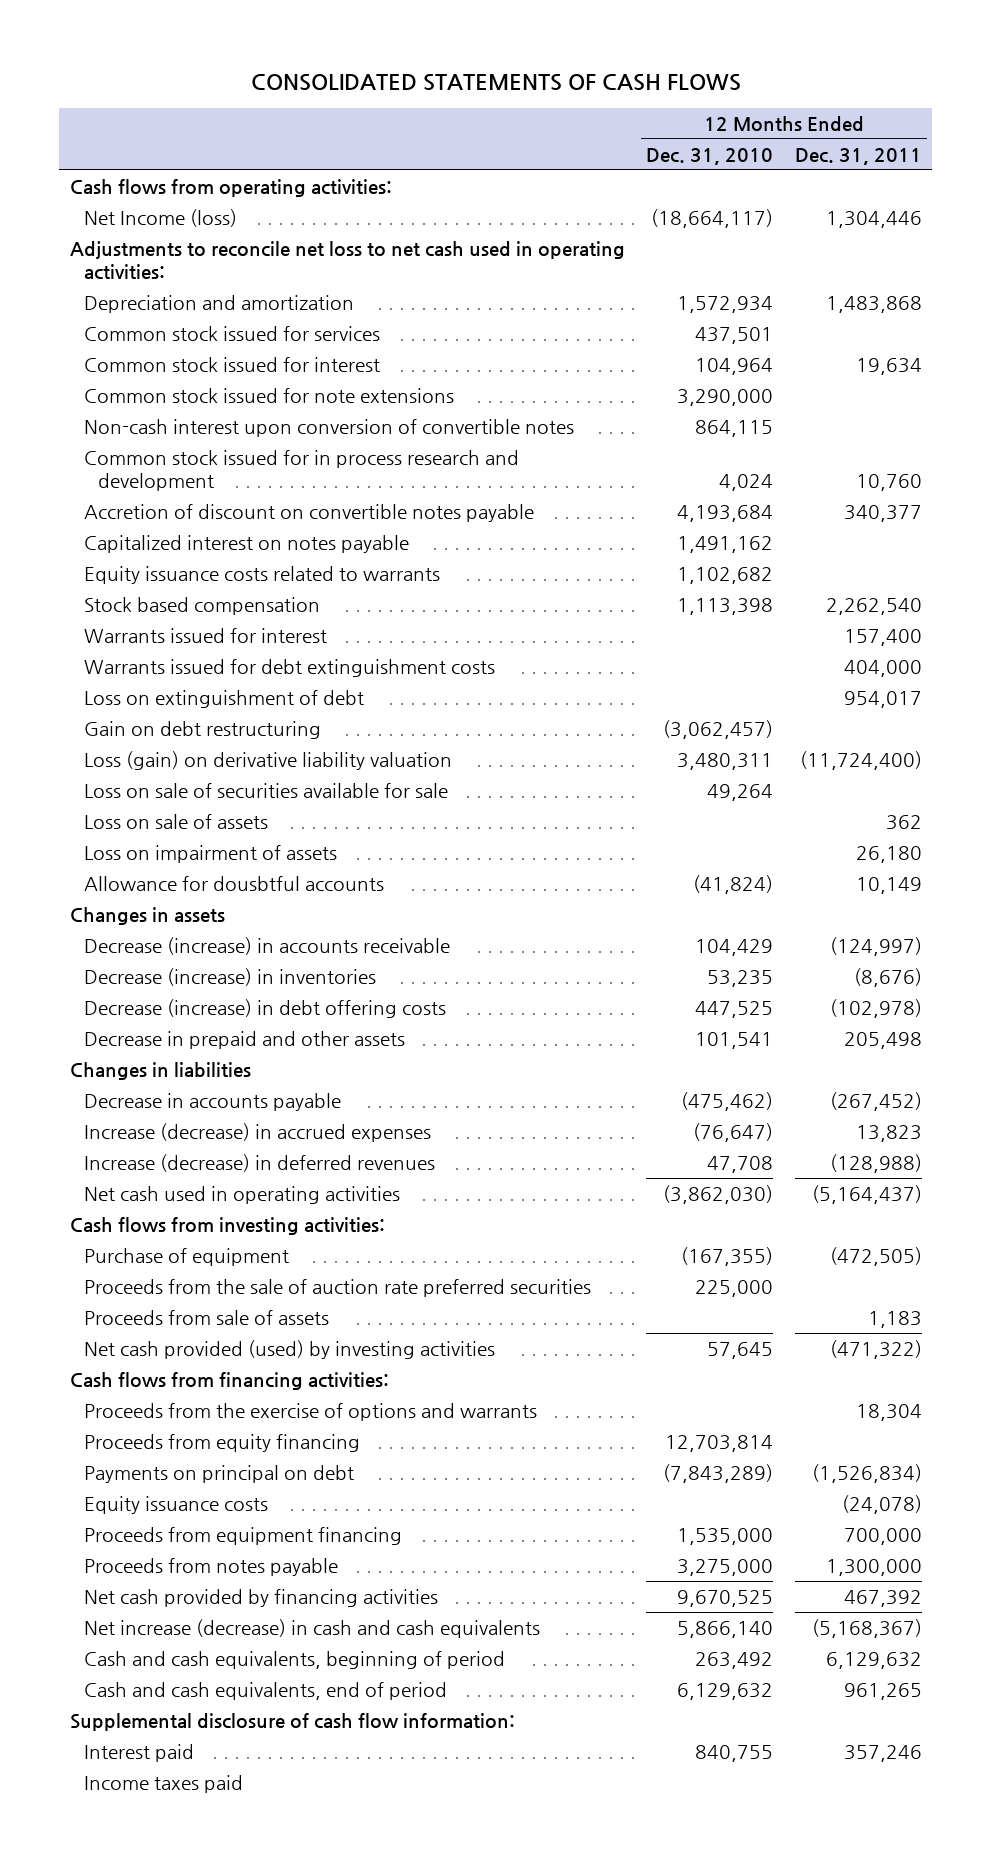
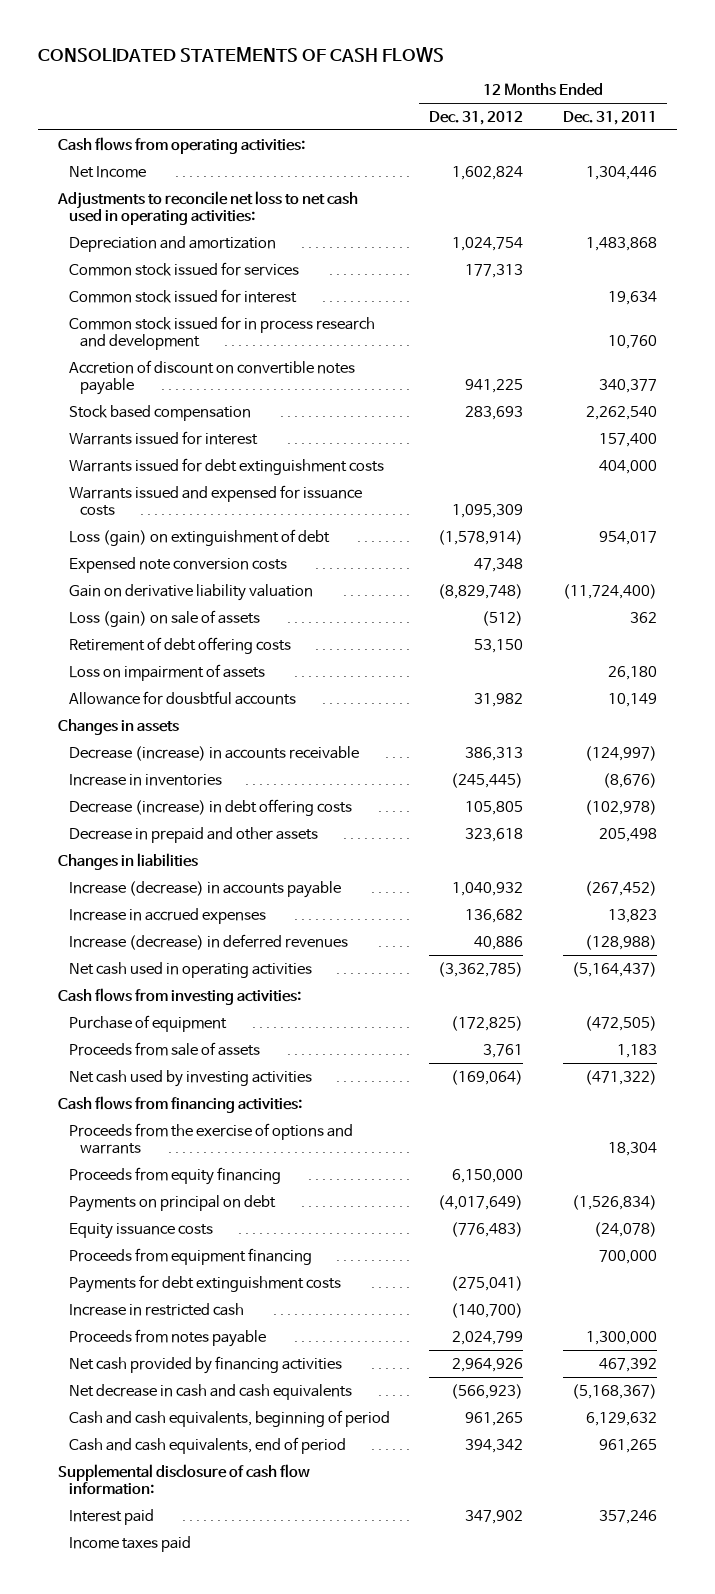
- | 12 Months Ended Dec. 31, 2010 | 12 Months Ended Dec. 31, 2011
+ | 12 Months Ended Dec. 31, 2012 | 12 Months Ended Dec. 31, 2011
- Net Income (loss) | (18,664,117) | 1,304,446
+ Net Income | 1,602,824 | 1,304,446
- Common stock issued for note extensions | 3,290,000 |
- Non-cash interest upon conversion of convertible notes | 864,115 |
- Capitalized interest on notes payable | 1,491,162 |
- Equity issuance costs related to warrants | 1,102,682 |
- Loss on extinguishment of debt | | 954,017
- Gain on debt restructuring | (3,062,457) |
- Loss (gain) on derivative liability valuation | 3,480,311 | (11,724,400)
- Loss on sale of securities available for sale | 49,264 |
- Loss on sale of assets | | 362
+ Warrants issued and expensed for issuance costs | 1,095,309 |
+ Loss (gain) on extinguishment of debt | (1,578,914) | 954,017
+ Expensed note conversion costs | 47,348 |
+ Gain on derivative liability valuation | (8,829,748) | (11,724,400)
+ Loss (gain) on sale of assets | (512) | 362
+ Retirement of debt offering costs | 53,150 |
- Decrease (increase) in inventories | 53,235 | (8,676)
+ Increase in inventories | (245,445) | (8,676)
- Decrease in accounts payable | (475,462) | (267,452)
- Increase (decrease) in accrued expenses | (76,647) | 13,823
+ Increase (decrease) in accounts payable | 1,040,932 | (267,452)
+ Increase in accrued expenses | 136,682 | 13,823
- Proceeds from the sale of auction rate preferred securities | 225,000 |
- Net cash provided (used) by investing activities | 57,645 | (471,322)
+ Net cash used by investing activities | (169,064) | (471,322)
+ Payments for debt extinguishment costs | (275,041) |
+ Increase in restricted cash | (140,700) |
- Net increase (decrease) in cash and cash equivalents | 5,866,140 | (5,168,367)
+ Net decrease in cash and cash equivalents | (566,923) | (5,168,367)

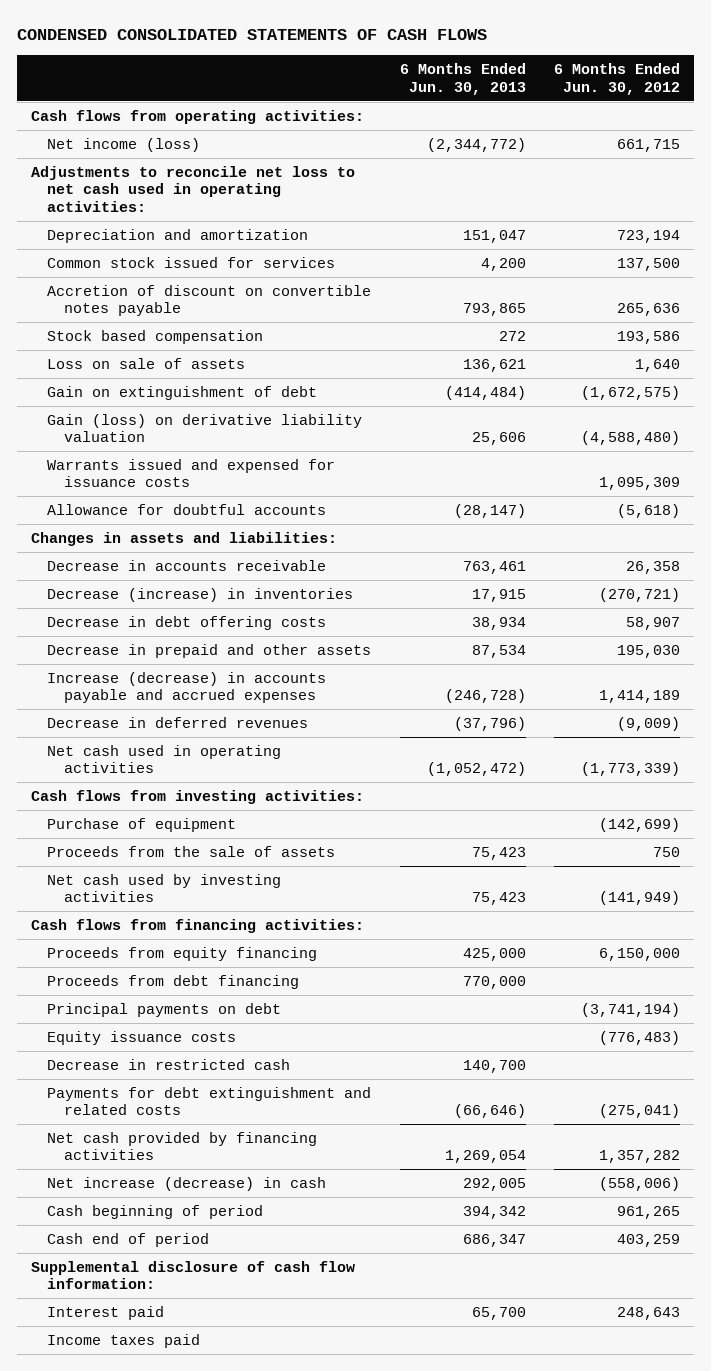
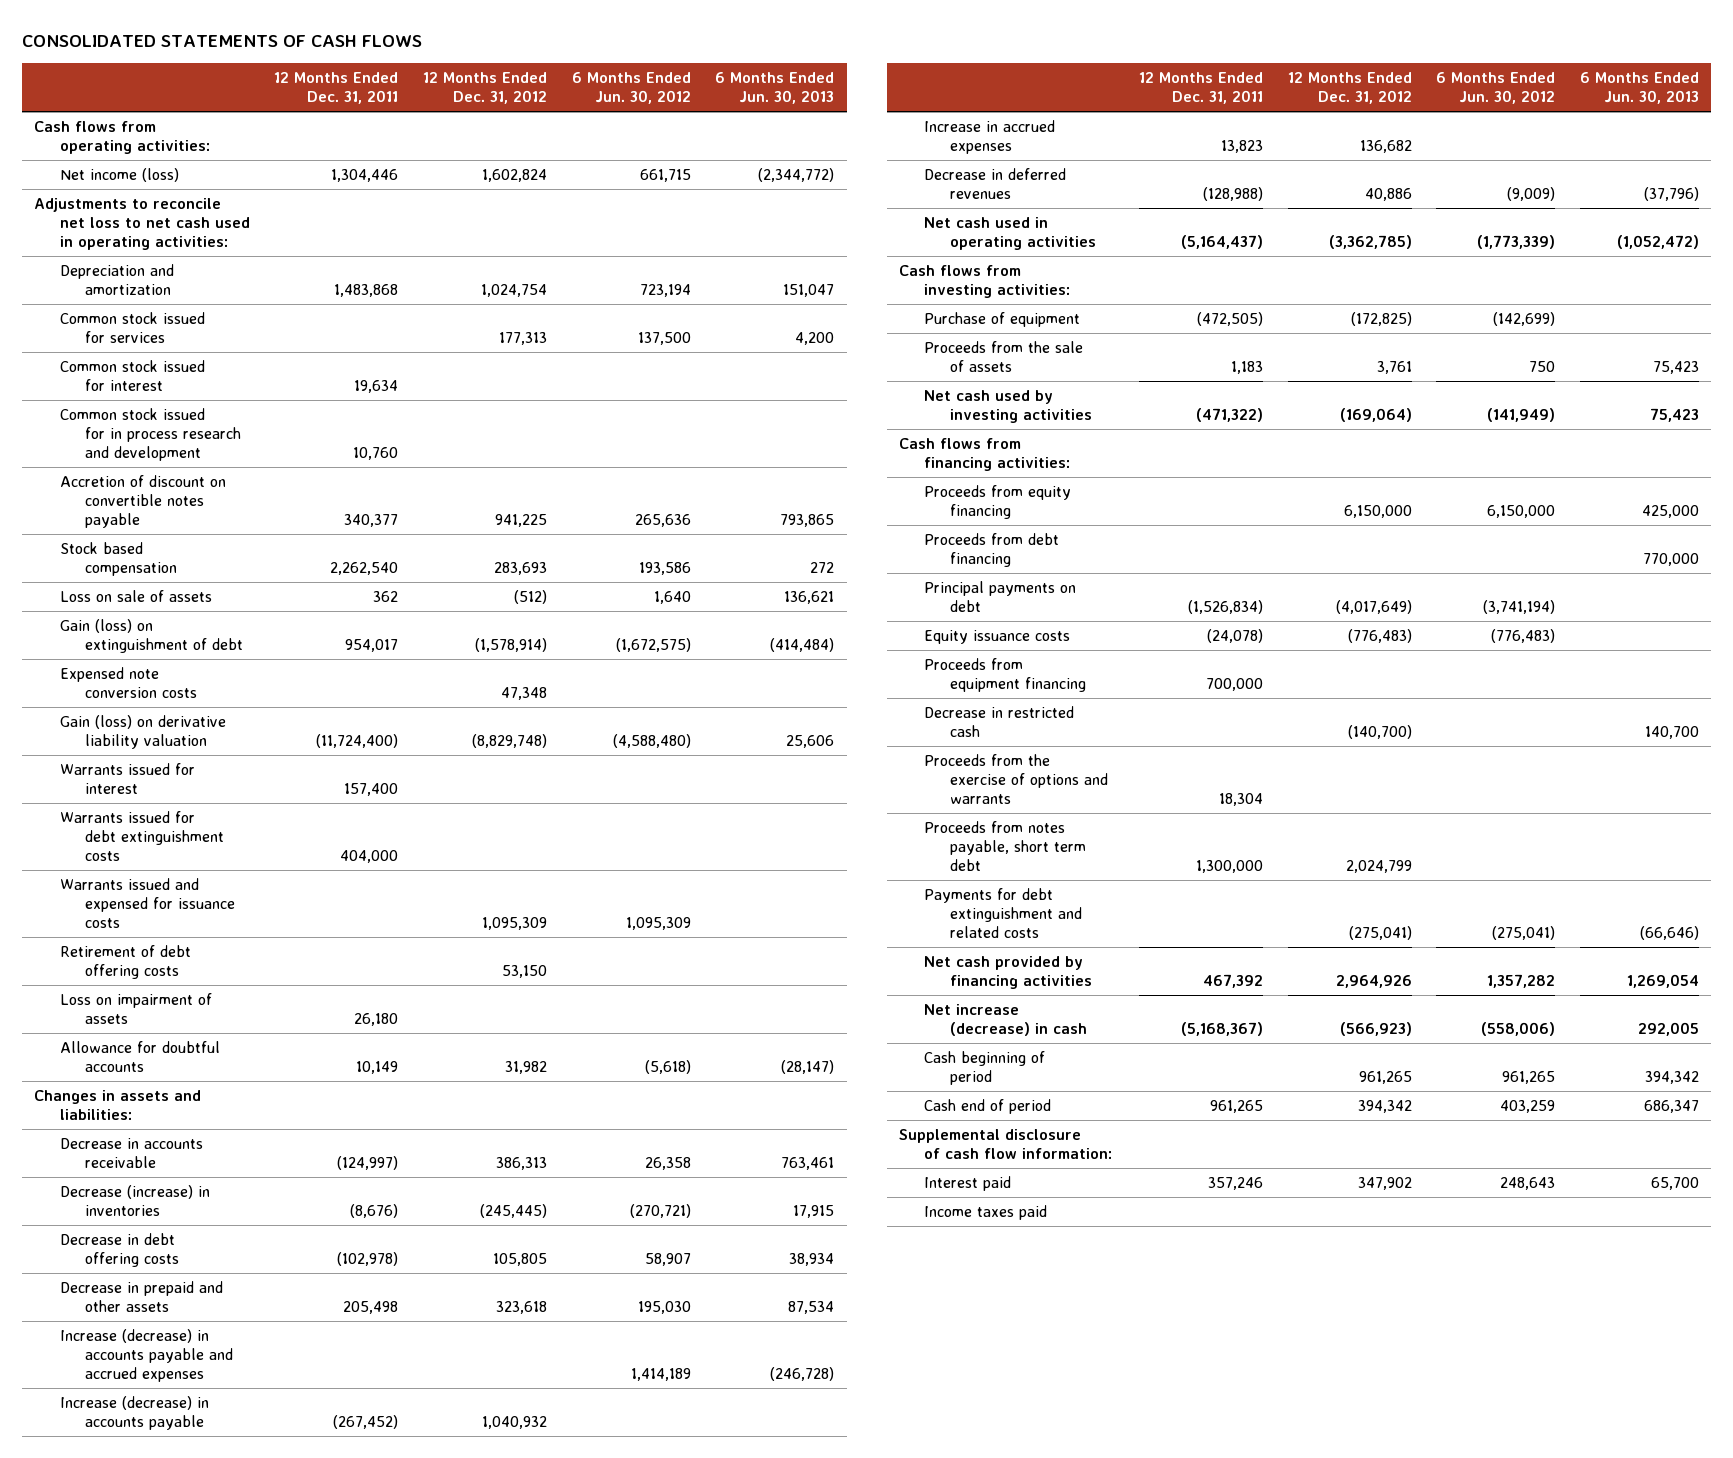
- CONDENSED CONSOLIDATED STATEMENTS OF CASH FLOWS
+ CONSOLIDATED STATEMENTS OF CASH FLOWS
- | 6 Months Ended Jun. 30, 2013 | 6 Months Ended Jun. 30, 2012
+ | 12 Months Ended Dec. 31, 2011 | 12 Months Ended Dec. 31, 2012 | 6 Months Ended Jun. 30, 2012 | 6 Months Ended Jun. 30, 2013
+ Common stock issued for interest | 19,634 | | |
+ Common stock issued for in process research and development | 10,760 | | |
- Gain on extinguishment of debt | (414,484) | (1,672,575)
+ Gain (loss) on extinguishment of debt | 954,017 | (1,578,914) | (1,672,575) | (414,484)
+ Expensed note conversion costs | | 47,348 | |
+ Warrants issued for interest | 157,400 | | |
+ Warrants issued for debt extinguishment costs | 404,000 | | |
+ Retirement of debt offering costs | | 53,150 | |
+ Loss on impairment of assets | 26,180 | | |
+ Increase (decrease) in accounts payable | (267,452) | 1,040,932 | |
+ Increase in accrued expenses | 13,823 | 136,682 | |
+ Proceeds from equipment financing | 700,000 | | |
+ Proceeds from the exercise of options and warrants | 18,304 | | |
+ Proceeds from notes payable, short term debt | 1,300,000 | 2,024,799 | |

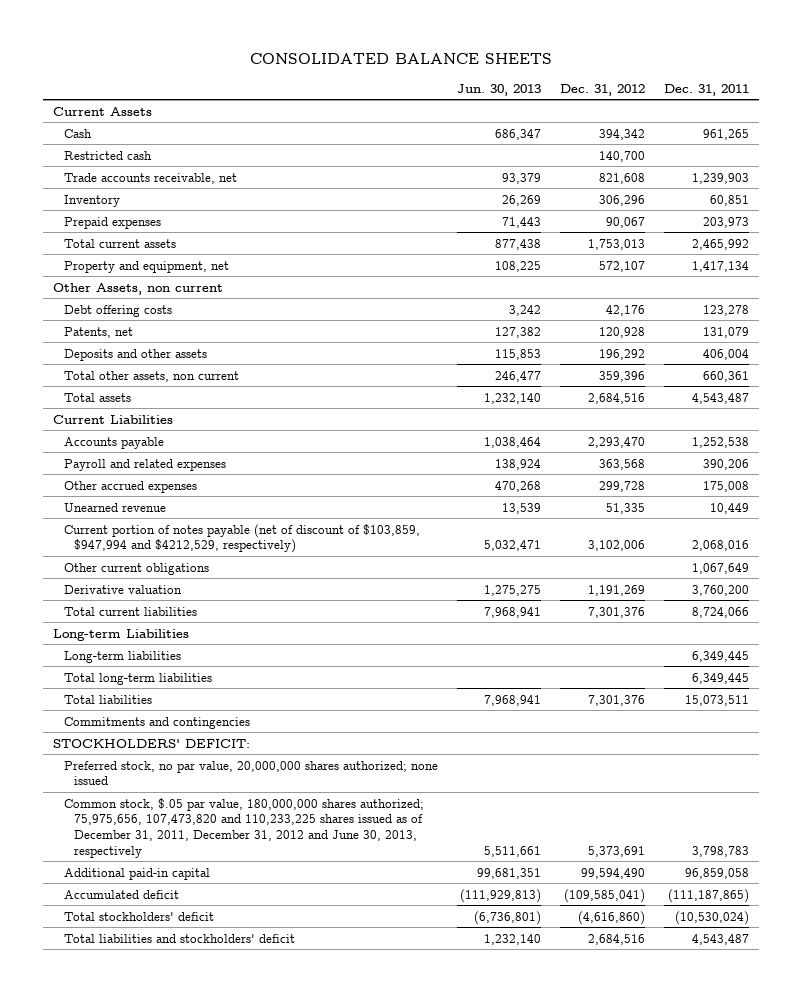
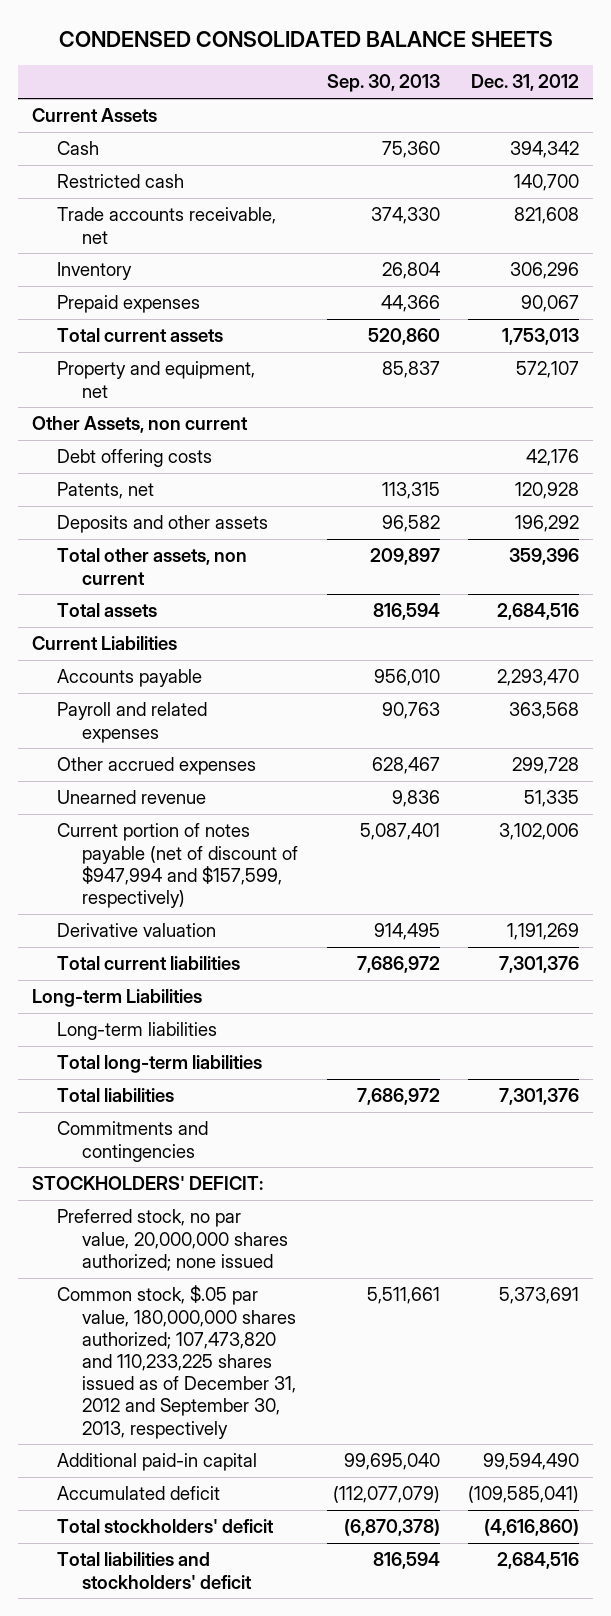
- CONSOLIDATED BALANCE SHEETS
+ CONDENSED CONSOLIDATED BALANCE SHEETS
- | Jun. 30, 2013 | Dec. 31, 2012 | Dec. 31, 2011
+ | Sep. 30, 2013 | Dec. 31, 2012
- Current portion of notes payable (net of discount of $103,859, $947,994 and $4212,529, respectively) | 5,032,471 | 3,102,006 | 2,068,016
- Other current obligations | | | 1,067,649
+ Current portion of notes payable (net of discount of $947,994 and $157,599, respectively) | 5,087,401 | 3,102,006
- Common stock, $.05 par value, 180,000,000 shares authorized; 75,975,656, 107,473,820 and 110,233,225 shares issued as of December 31, 2011, December 31, 2012 and June 30, 2013, respectively | 5,511,661 | 5,373,691 | 3,798,783
+ Common stock, $.05 par value, 180,000,000 shares authorized; 107,473,820 and 110,233,225 shares issued as of December 31, 2012 and September 30, 2013, respectively | 5,511,661 | 5,373,691

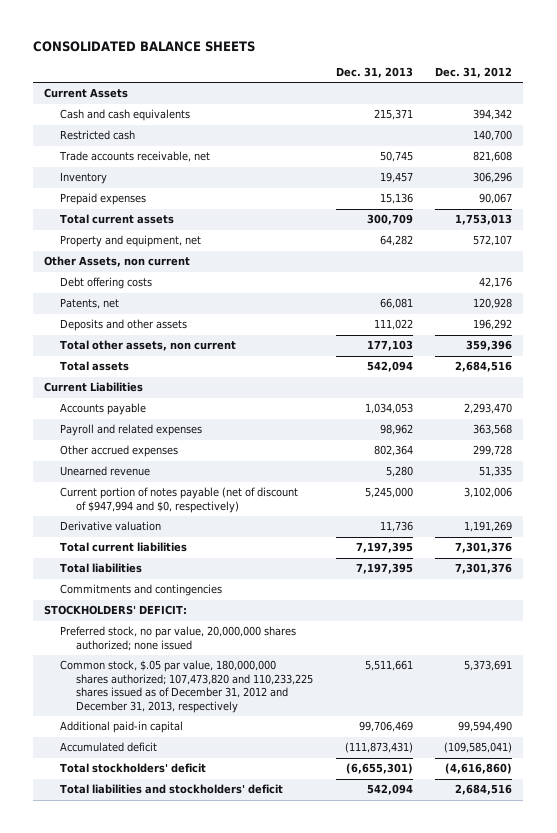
- CONDENSED CONSOLIDATED BALANCE SHEETS
+ CONSOLIDATED BALANCE SHEETS
- | Sep. 30, 2013 | Dec. 31, 2012
+ | Dec. 31, 2013 | Dec. 31, 2012
- Cash | 75,360 | 394,342
+ Cash and cash equivalents | 215,371 | 394,342
- Current portion of notes payable (net of discount of $947,994 and $157,599, respectively) | 5,087,401 | 3,102,006
+ Current portion of notes payable (net of discount of $947,994 and $0, respectively) | 5,245,000 | 3,102,006
- Long-term Liabilities
- Long-term liabilities
- Total long-term liabilities
- Common stock, $.05 par value, 180,000,000 shares authorized; 107,473,820 and 110,233,225 shares issued as of December 31, 2012 and September 30, 2013, respectively | 5,511,661 | 5,373,691
+ Common stock, $.05 par value, 180,000,000 shares authorized; 107,473,820 and 110,233,225 shares issued as of December 31, 2012 and December 31, 2013, respectively | 5,511,661 | 5,373,691

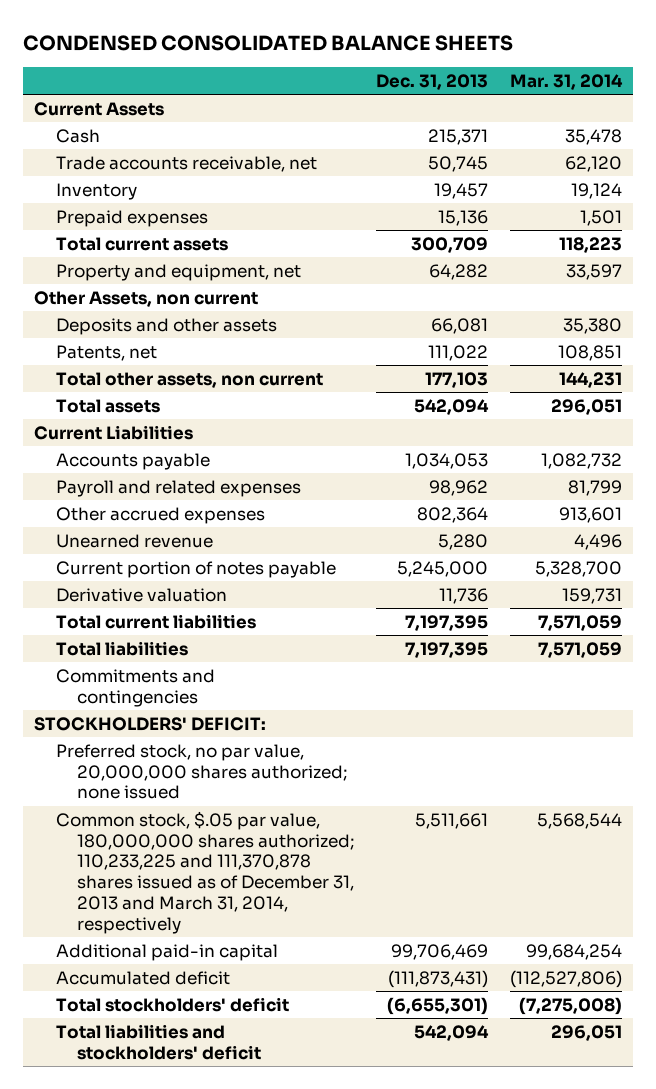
- CONSOLIDATED BALANCE SHEETS
+ CONDENSED CONSOLIDATED BALANCE SHEETS
- | Dec. 31, 2013 | Dec. 31, 2012
+ | Dec. 31, 2013 | Mar. 31, 2014
- Cash and cash equivalents | 215,371 | 394,342
- Restricted cash | | 140,700
+ Cash | 215,371 | 35,478
- Debt offering costs | | 42,176
- Patents, net | 66,081 | 120,928
- Deposits and other assets | 111,022 | 196,292
+ Deposits and other assets | 66,081 | 35,380
+ Patents, net | 111,022 | 108,851
- Current portion of notes payable (net of discount of $947,994 and $0, respectively) | 5,245,000 | 3,102,006
+ Current portion of notes payable | 5,245,000 | 5,328,700
- Common stock, $.05 par value, 180,000,000 shares authorized; 107,473,820 and 110,233,225 shares issued as of December 31, 2012 and December 31, 2013, respectively | 5,511,661 | 5,373,691
+ Common stock, $.05 par value, 180,000,000 shares authorized; 110,233,225 and 111,370,878 shares issued as of December 31, 2013 and March 31, 2014, respectively | 5,511,661 | 5,568,544

